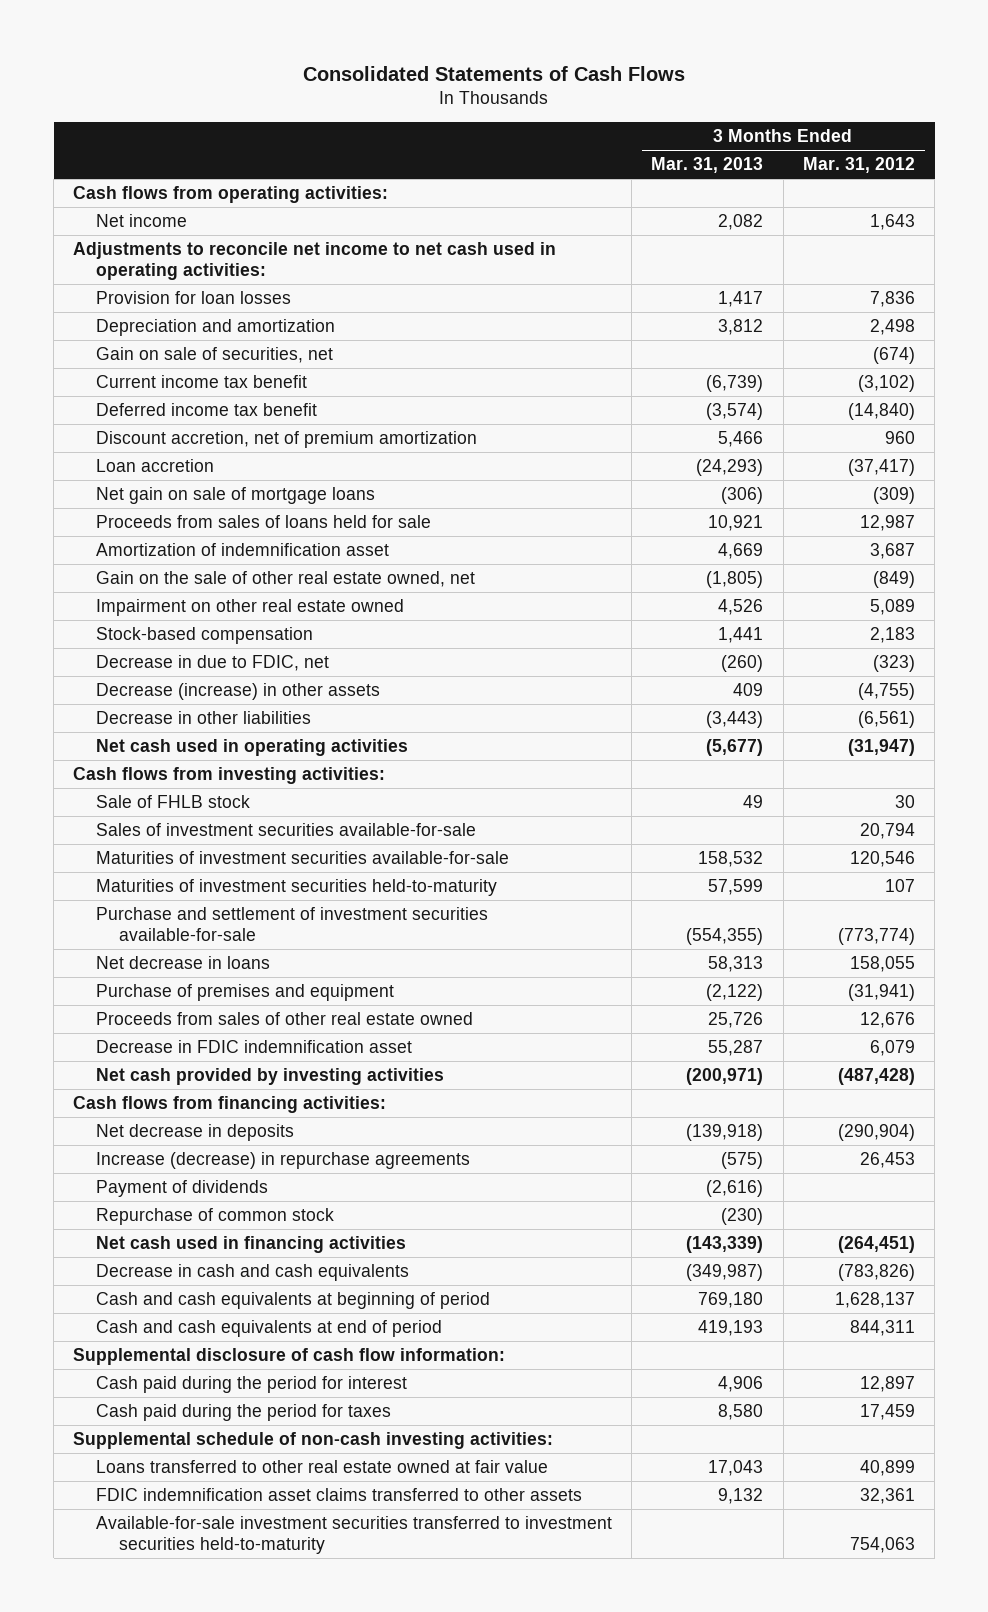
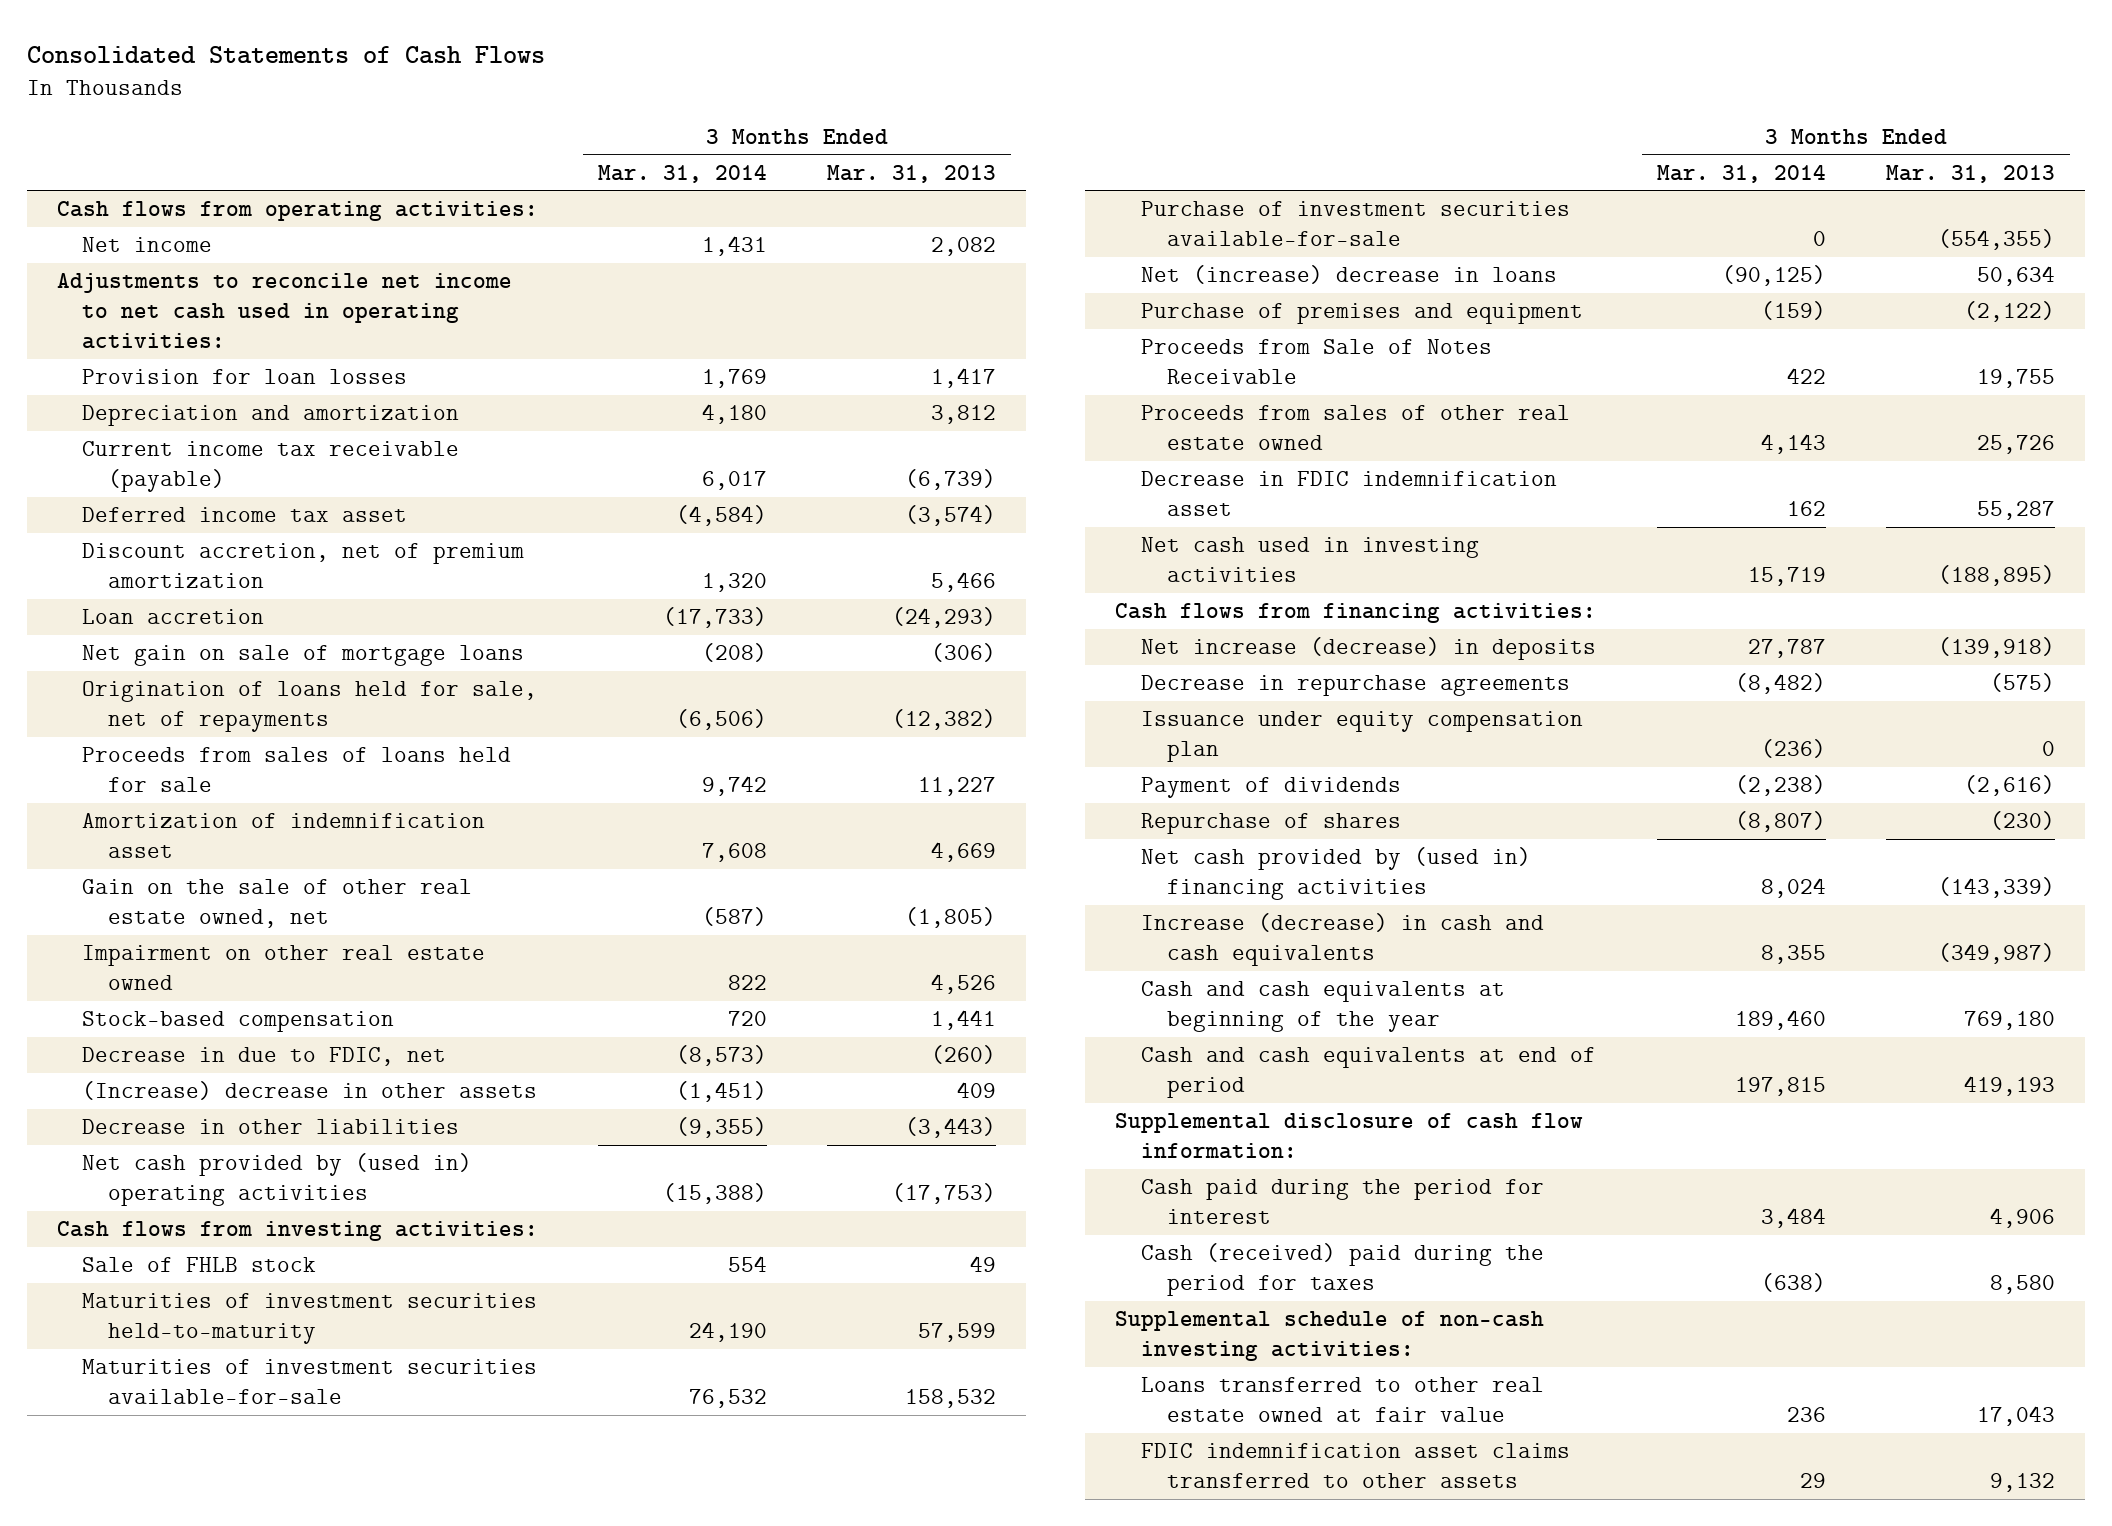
- | 3 Months Ended Mar. 31, 2013 | 3 Months Ended Mar. 31, 2012
+ | 3 Months Ended Mar. 31, 2014 | 3 Months Ended Mar. 31, 2013
- Gain on sale of securities, net | | (674)
- Current income tax benefit | (6,739) | (3,102)
- Deferred income tax benefit | (3,574) | (14,840)
+ Current income tax receivable (payable) | 6,017 | (6,739)
+ Deferred income tax asset | (4,584) | (3,574)
- Proceeds from sales of loans held for sale | 10,921 | 12,987
+ Origination of loans held for sale, net of repayments | (6,506) | (12,382)
+ Proceeds from sales of loans held for sale | 9,742 | 11,227
- Decrease (increase) in other assets | 409 | (4,755)
+ (Increase) decrease in other assets | (1,451) | 409
- Net cash used in operating activities | (5,677) | (31,947)
+ Net cash provided by (used in) operating activities | (15,388) | (17,753)
- Sales of investment securities available-for-sale | | 20,794
- Purchase and settlement of investment securities available-for-sale | (554,355) | (773,774)
- Net decrease in loans | 58,313 | 158,055
moved down: Maturities of investment securities available-for-sale | 76,532 | 158,532
+ Purchase of investment securities available-for-sale | 0 | (554,355)
+ Net (increase) decrease in loans | (90,125) | 50,634
+ Proceeds from Sale of Notes Receivable | 422 | 19,755
- Net cash provided by investing activities | (200,971) | (487,428)
+ Net cash used in investing activities | 15,719 | (188,895)
- Net decrease in deposits | (139,918) | (290,904)
- Increase (decrease) in repurchase agreements | (575) | 26,453
+ Net increase (decrease) in deposits | 27,787 | (139,918)
+ Decrease in repurchase agreements | (8,482) | (575)
+ Issuance under equity compensation plan | (236) | 0
- Repurchase of common stock | (230) |
- Net cash used in financing activities | (143,339) | (264,451)
- Decrease in cash and cash equivalents | (349,987) | (783,826)
- Cash and cash equivalents at beginning of period | 769,180 | 1,628,137
+ Repurchase of shares | (8,807) | (230)
+ Net cash provided by (used in) financing activities | 8,024 | (143,339)
+ Increase (decrease) in cash and cash equivalents | 8,355 | (349,987)
+ Cash and cash equivalents at beginning of the year | 189,460 | 769,180
- Cash paid during the period for taxes | 8,580 | 17,459
+ Cash (received) paid during the period for taxes | (638) | 8,580
- Available-for-sale investment securities transferred to investment securities held-to-maturity | | 754,063

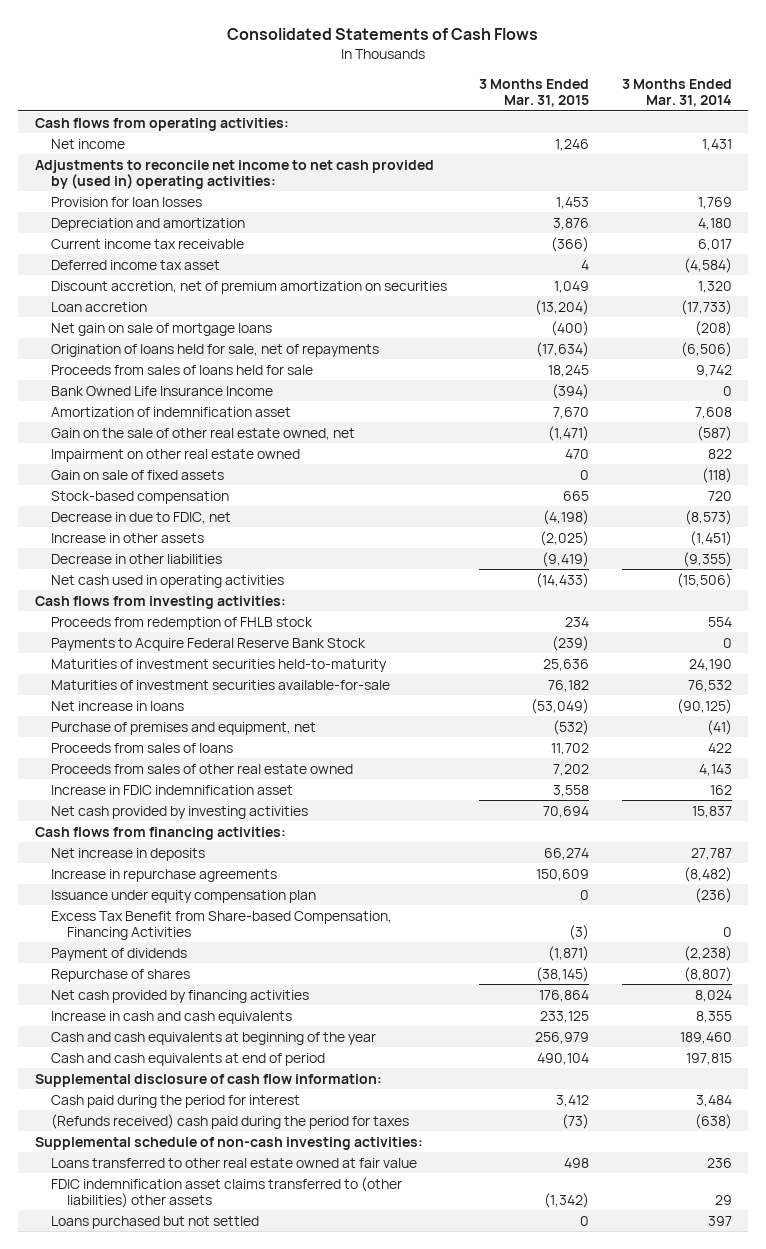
- | 3 Months Ended Mar. 31, 2014 | 3 Months Ended Mar. 31, 2013
+ | 3 Months Ended Mar. 31, 2015 | 3 Months Ended Mar. 31, 2014
- Adjustments to reconcile net income to net cash used in operating activities:
+ Adjustments to reconcile net income to net cash provided by (used in) operating activities:
- Current income tax receivable (payable) | 6,017 | (6,739)
+ Current income tax receivable | (366) | 6,017
- Discount accretion, net of premium amortization | 1,320 | 5,466
+ Discount accretion, net of premium amortization on securities | 1,049 | 1,320
+ Bank Owned Life Insurance Income | (394) | 0
+ Gain on sale of fixed assets | 0 | (118)
- (Increase) decrease in other assets | (1,451) | 409
+ Increase in other assets | (2,025) | (1,451)
- Net cash provided by (used in) operating activities | (15,388) | (17,753)
+ Net cash used in operating activities | (14,433) | (15,506)
- Sale of FHLB stock | 554 | 49
+ Proceeds from redemption of FHLB stock | 234 | 554
+ Payments to Acquire Federal Reserve Bank Stock | (239) | 0
- Purchase of investment securities available-for-sale | 0 | (554,355)
- Net (increase) decrease in loans | (90,125) | 50,634
- Purchase of premises and equipment | (159) | (2,122)
- Proceeds from Sale of Notes Receivable | 422 | 19,755
+ Net increase in loans | (53,049) | (90,125)
+ Purchase of premises and equipment, net | (532) | (41)
+ Proceeds from sales of loans | 11,702 | 422
- Decrease in FDIC indemnification asset | 162 | 55,287
- Net cash used in investing activities | 15,719 | (188,895)
+ Increase in FDIC indemnification asset | 3,558 | 162
+ Net cash provided by investing activities | 70,694 | 15,837
- Net increase (decrease) in deposits | 27,787 | (139,918)
- Decrease in repurchase agreements | (8,482) | (575)
+ Net increase in deposits | 66,274 | 27,787
+ Increase in repurchase agreements | 150,609 | (8,482)
+ Excess Tax Benefit from Share-based Compensation, Financing Activities | (3) | 0
- Net cash provided by (used in) financing activities | 8,024 | (143,339)
- Increase (decrease) in cash and cash equivalents | 8,355 | (349,987)
+ Net cash provided by financing activities | 176,864 | 8,024
+ Increase in cash and cash equivalents | 233,125 | 8,355
- Cash (received) paid during the period for taxes | (638) | 8,580
+ (Refunds received) cash paid during the period for taxes | (73) | (638)
- FDIC indemnification asset claims transferred to other assets | 29 | 9,132
+ FDIC indemnification asset claims transferred to (other liabilities) other assets | (1,342) | 29
+ Loans purchased but not settled | 0 | 397

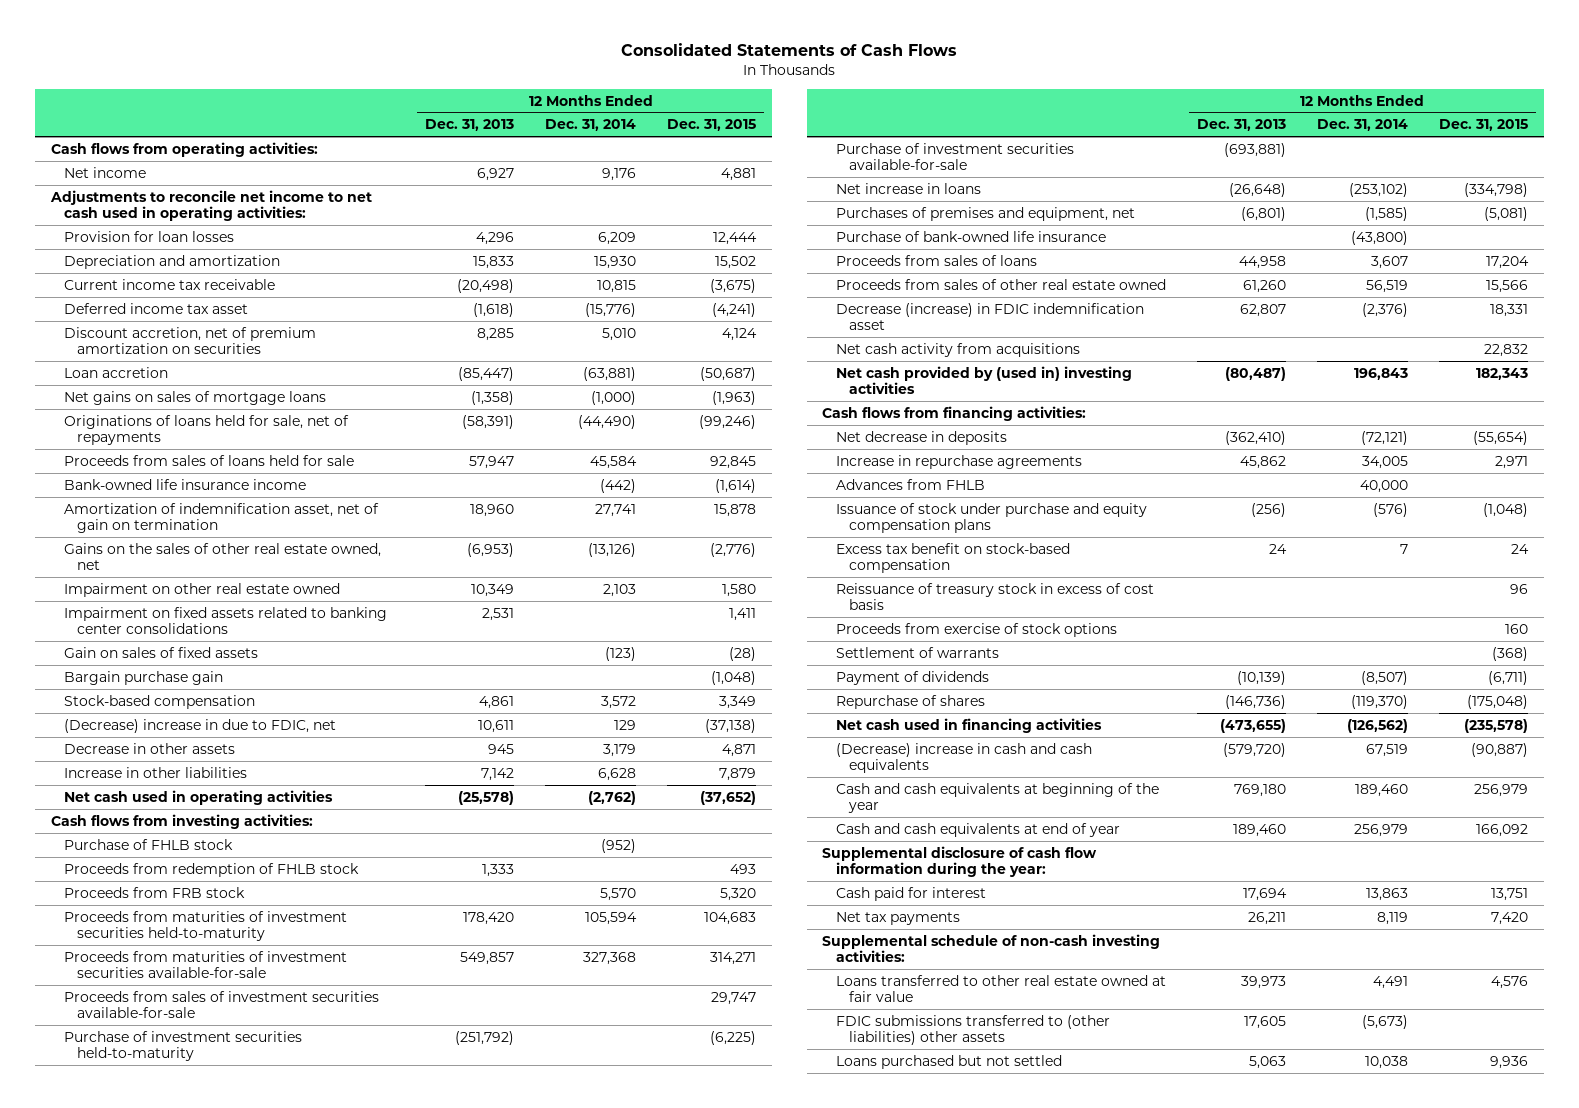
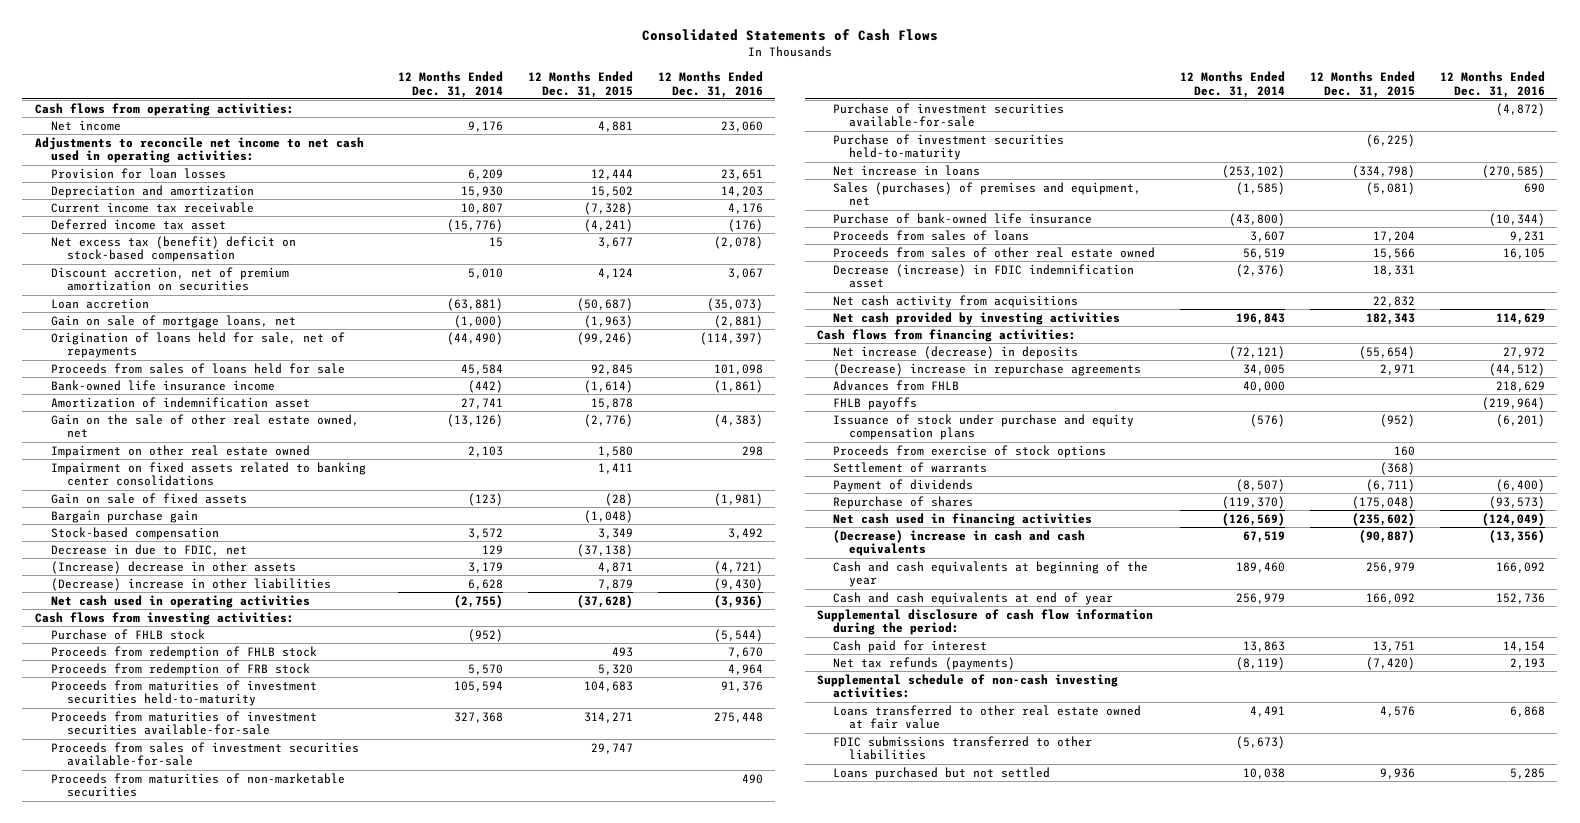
- | 12 Months Ended Dec. 31, 2013 | 12 Months Ended Dec. 31, 2014 | 12 Months Ended Dec. 31, 2015
+ | 12 Months Ended Dec. 31, 2014 | 12 Months Ended Dec. 31, 2015 | 12 Months Ended Dec. 31, 2016
- Current income tax receivable | (20,498) | 10,815 | (3,675)
+ Current income tax receivable | 10,807 | (7,328) | 4,176
+ Net excess tax (benefit) deficit on stock-based compensation | 15 | 3,677 | (2,078)
- Net gains on sales of mortgage loans | (1,358) | (1,000) | (1,963)
- Originations of loans held for sale, net of repayments | (58,391) | (44,490) | (99,246)
+ Gain on sale of mortgage loans, net | (1,000) | (1,963) | (2,881)
+ Origination of loans held for sale, net of repayments | (44,490) | (99,246) | (114,397)
- Amortization of indemnification asset, net of gain on termination | 18,960 | 27,741 | 15,878
- Gains on the sales of other real estate owned, net | (6,953) | (13,126) | (2,776)
+ Amortization of indemnification asset | 27,741 | 15,878 |
+ Gain on the sale of other real estate owned, net | (13,126) | (2,776) | (4,383)
- Gain on sales of fixed assets | | (123) | (28)
+ Gain on sale of fixed assets | (123) | (28) | (1,981)
- (Decrease) increase in due to FDIC, net | 10,611 | 129 | (37,138)
- Decrease in other assets | 945 | 3,179 | 4,871
- Increase in other liabilities | 7,142 | 6,628 | 7,879
- Net cash used in operating activities | (25,578) | (2,762) | (37,652)
+ Decrease in due to FDIC, net | 129 | (37,138) |
+ (Increase) decrease in other assets | 3,179 | 4,871 | (4,721)
+ (Decrease) increase in other liabilities | 6,628 | 7,879 | (9,430)
+ Net cash used in operating activities | (2,755) | (37,628) | (3,936)
- Proceeds from FRB stock | | 5,570 | 5,320
+ Proceeds from redemption of FRB stock | 5,570 | 5,320 | 4,964
+ Proceeds from maturities of non-marketable securities | | | 490
moved down: Purchase of investment securities held-to-maturity | | (6,225) |
- Purchases of premises and equipment, net | (6,801) | (1,585) | (5,081)
+ Sales (purchases) of premises and equipment, net | (1,585) | (5,081) | 690
- Net cash provided by (used in) investing activities | (80,487) | 196,843 | 182,343
+ Net cash provided by investing activities | 196,843 | 182,343 | 114,629
- Net decrease in deposits | (362,410) | (72,121) | (55,654)
- Increase in repurchase agreements | 45,862 | 34,005 | 2,971
+ Net increase (decrease) in deposits | (72,121) | (55,654) | 27,972
+ (Decrease) increase in repurchase agreements | 34,005 | 2,971 | (44,512)
- Issuance of stock under purchase and equity compensation plans | (256) | (576) | (1,048)
- Excess tax benefit on stock-based compensation | 24 | 7 | 24
- Reissuance of treasury stock in excess of cost basis | | | 96
+ FHLB payoffs | | | (219,964)
+ Issuance of stock under purchase and equity compensation plans | (576) | (952) | (6,201)
- Net cash used in financing activities | (473,655) | (126,562) | (235,578)
+ Net cash used in financing activities | (126,569) | (235,602) | (124,049)
- Supplemental disclosure of cash flow information during the year:
+ Supplemental disclosure of cash flow information during the period:
- Net tax payments | 26,211 | 8,119 | 7,420
+ Net tax refunds (payments) | (8,119) | (7,420) | 2,193
- FDIC submissions transferred to (other liabilities) other assets | 17,605 | (5,673) |
+ FDIC submissions transferred to other liabilities | (5,673) | |

